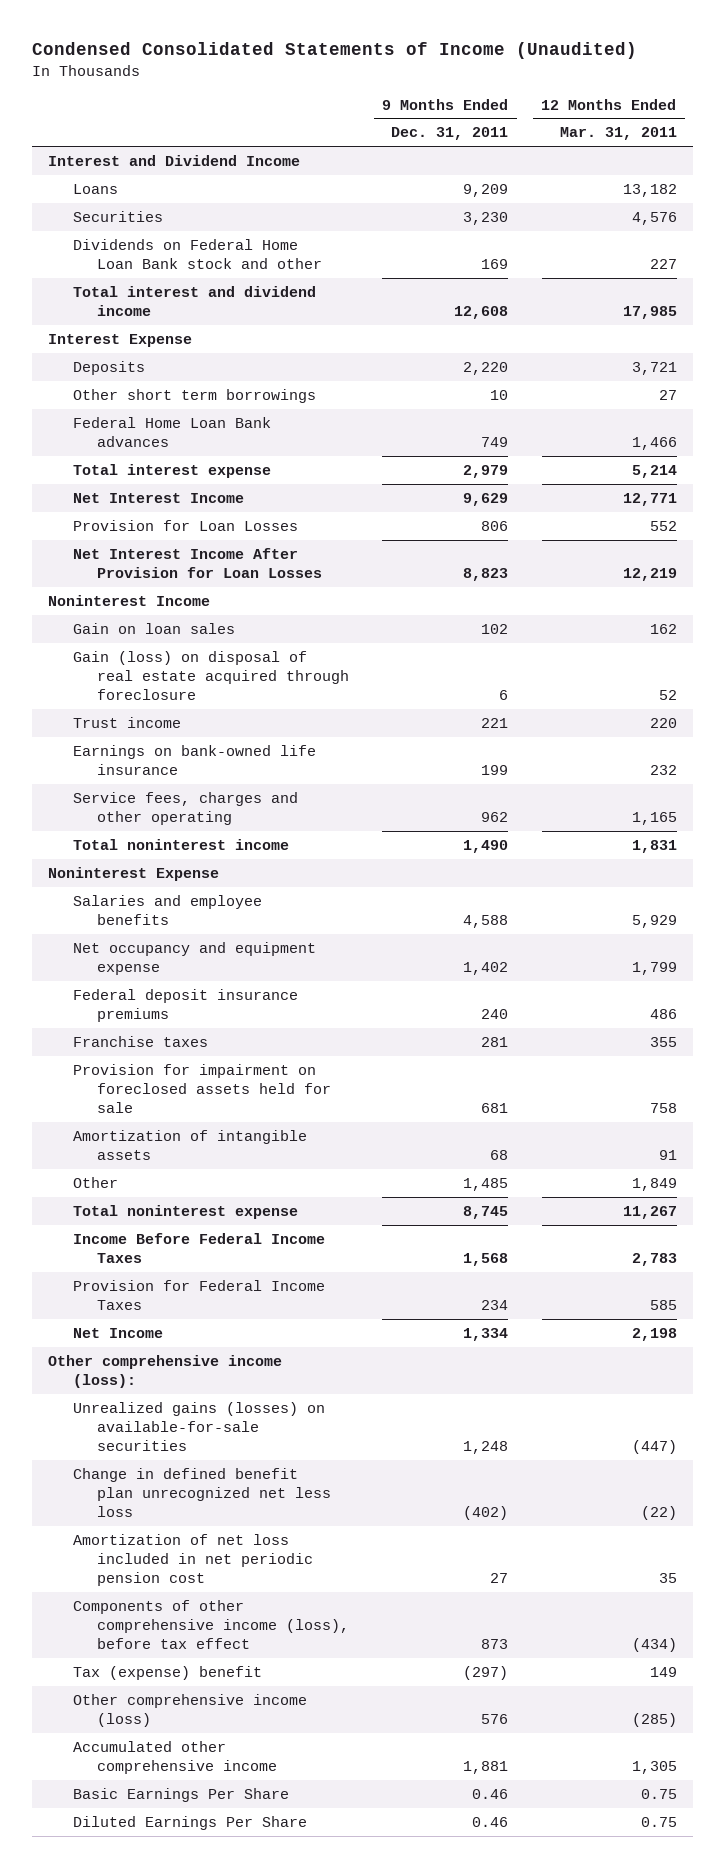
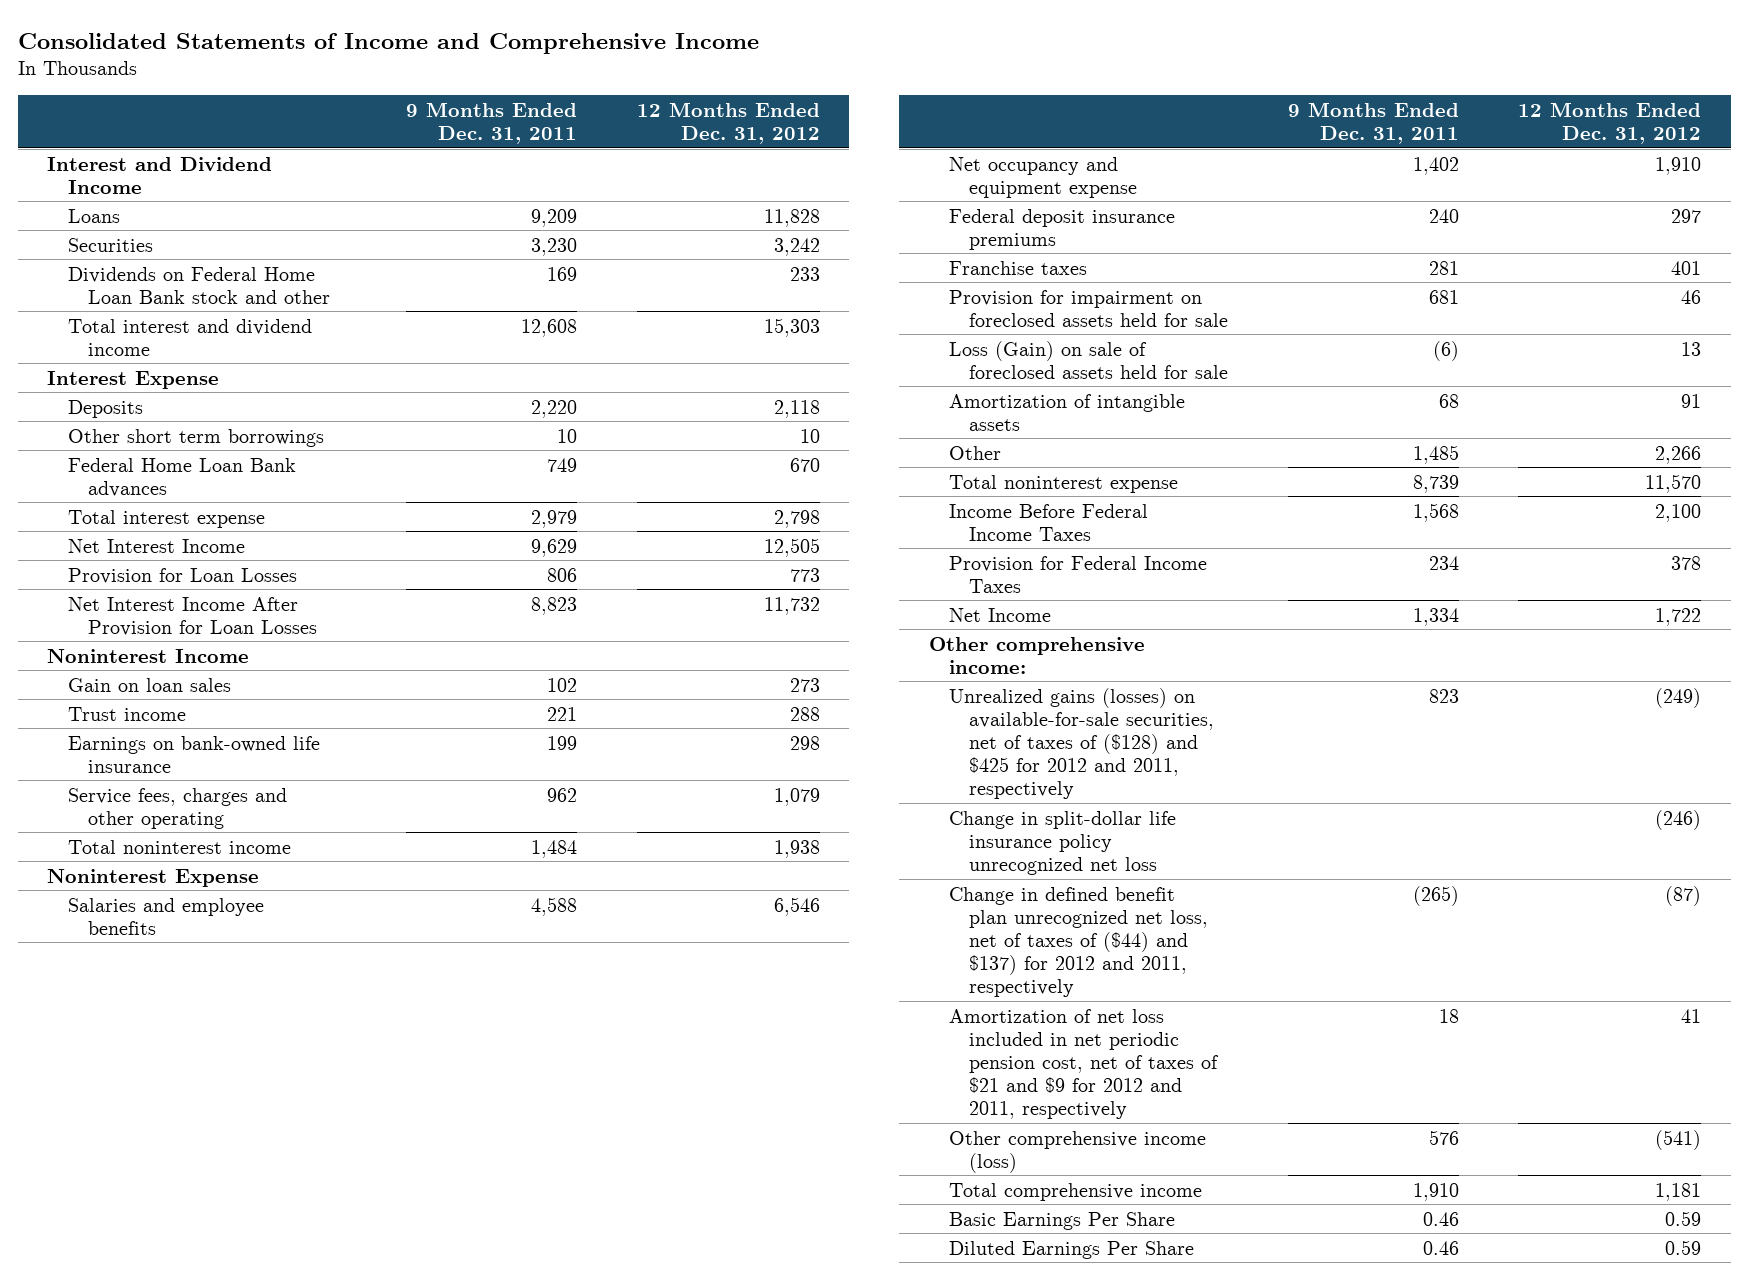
- Condensed Consolidated Statements of Income (Unaudited)
+ Consolidated Statements of Income and Comprehensive Income
- | 9 Months Ended Dec. 31, 2011 | 12 Months Ended Mar. 31, 2011
+ | 9 Months Ended Dec. 31, 2011 | 12 Months Ended Dec. 31, 2012
- Gain (loss) on disposal of real estate acquired through foreclosure | 6 | 52
- Total noninterest income | 1,490 | 1,831
+ Total noninterest income | 1,484 | 1,938
+ Loss (Gain) on sale of foreclosed assets held for sale | (6) | 13
- Total noninterest expense | 8,745 | 11,267
+ Total noninterest expense | 8,739 | 11,570
- Other comprehensive income (loss):
- Unrealized gains (losses) on available-for-sale securities | 1,248 | (447)
- Change in defined benefit plan unrecognized net less loss | (402) | (22)
- Amortization of net loss included in net periodic pension cost | 27 | 35
- Components of other comprehensive income (loss), before tax effect | 873 | (434)
- Tax (expense) benefit | (297) | 149
+ Other comprehensive income:
+ Unrealized gains (losses) on available-for-sale securities, net of taxes of ($128) and $425 for 2012 and 2011, respectively | 823 | (249)
+ Change in split-dollar life insurance policy unrecognized net loss | | (246)
+ Change in defined benefit plan unrecognized net loss, net of taxes of ($44) and $137) for 2012 and 2011, respectively | (265) | (87)
+ Amortization of net loss included in net periodic pension cost, net of taxes of $21 and $9 for 2012 and 2011, respectively | 18 | 41
- Accumulated other comprehensive income | 1,881 | 1,305
+ Total comprehensive income | 1,910 | 1,181

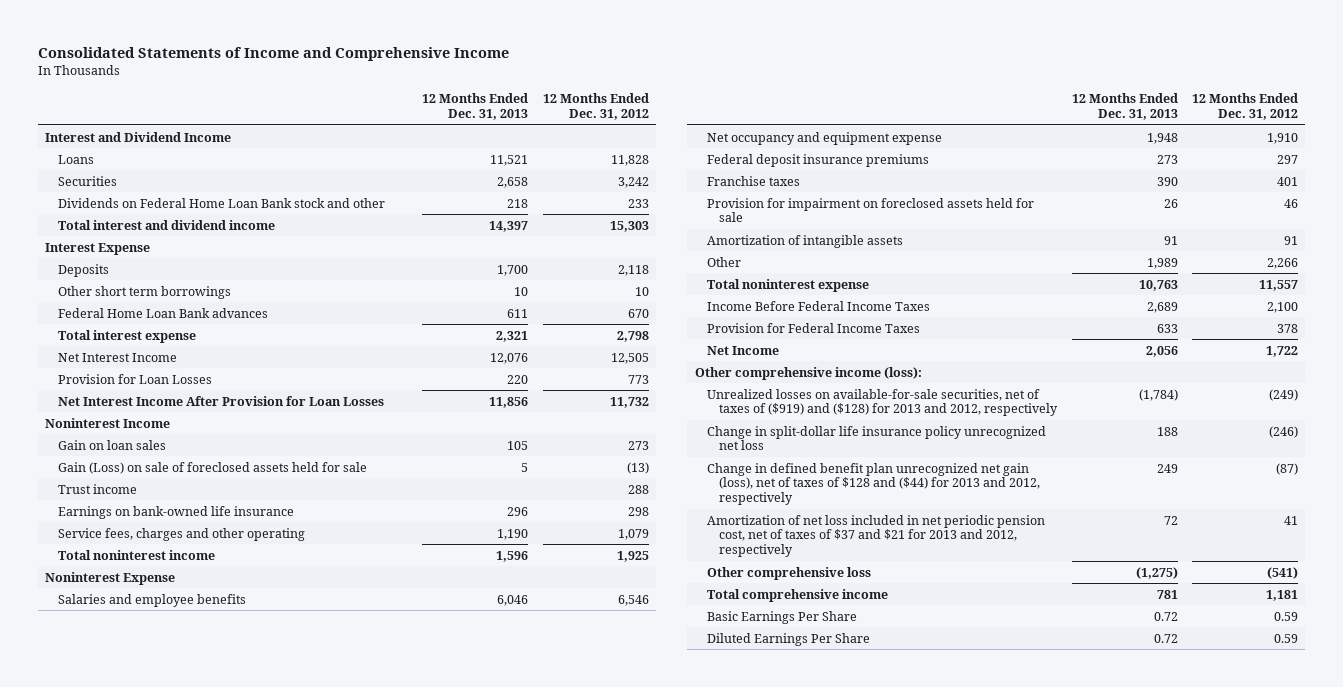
- | 9 Months Ended Dec. 31, 2011 | 12 Months Ended Dec. 31, 2012
+ | 12 Months Ended Dec. 31, 2013 | 12 Months Ended Dec. 31, 2012
+ Gain (Loss) on sale of foreclosed assets held for sale | 5 | (13)
- Total noninterest income | 1,484 | 1,938
+ Total noninterest income | 1,596 | 1,925
- Loss (Gain) on sale of foreclosed assets held for sale | (6) | 13
- Total noninterest expense | 8,739 | 11,570
+ Total noninterest expense | 10,763 | 11,557
- Other comprehensive income:
- Unrealized gains (losses) on available-for-sale securities, net of taxes of ($128) and $425 for 2012 and 2011, respectively | 823 | (249)
+ Other comprehensive income (loss):
+ Unrealized losses on available-for-sale securities, net of taxes of ($919) and ($128) for 2013 and 2012, respectively | (1,784) | (249)
- Change in defined benefit plan unrecognized net loss, net of taxes of ($44) and $137) for 2012 and 2011, respectively | (265) | (87)
- Amortization of net loss included in net periodic pension cost, net of taxes of $21 and $9 for 2012 and 2011, respectively | 18 | 41
- Other comprehensive income (loss) | 576 | (541)
+ Change in defined benefit plan unrecognized net gain (loss), net of taxes of $128 and ($44) for 2013 and 2012, respectively | 249 | (87)
+ Amortization of net loss included in net periodic pension cost, net of taxes of $37 and $21 for 2013 and 2012, respectively | 72 | 41
+ Other comprehensive loss | (1,275) | (541)

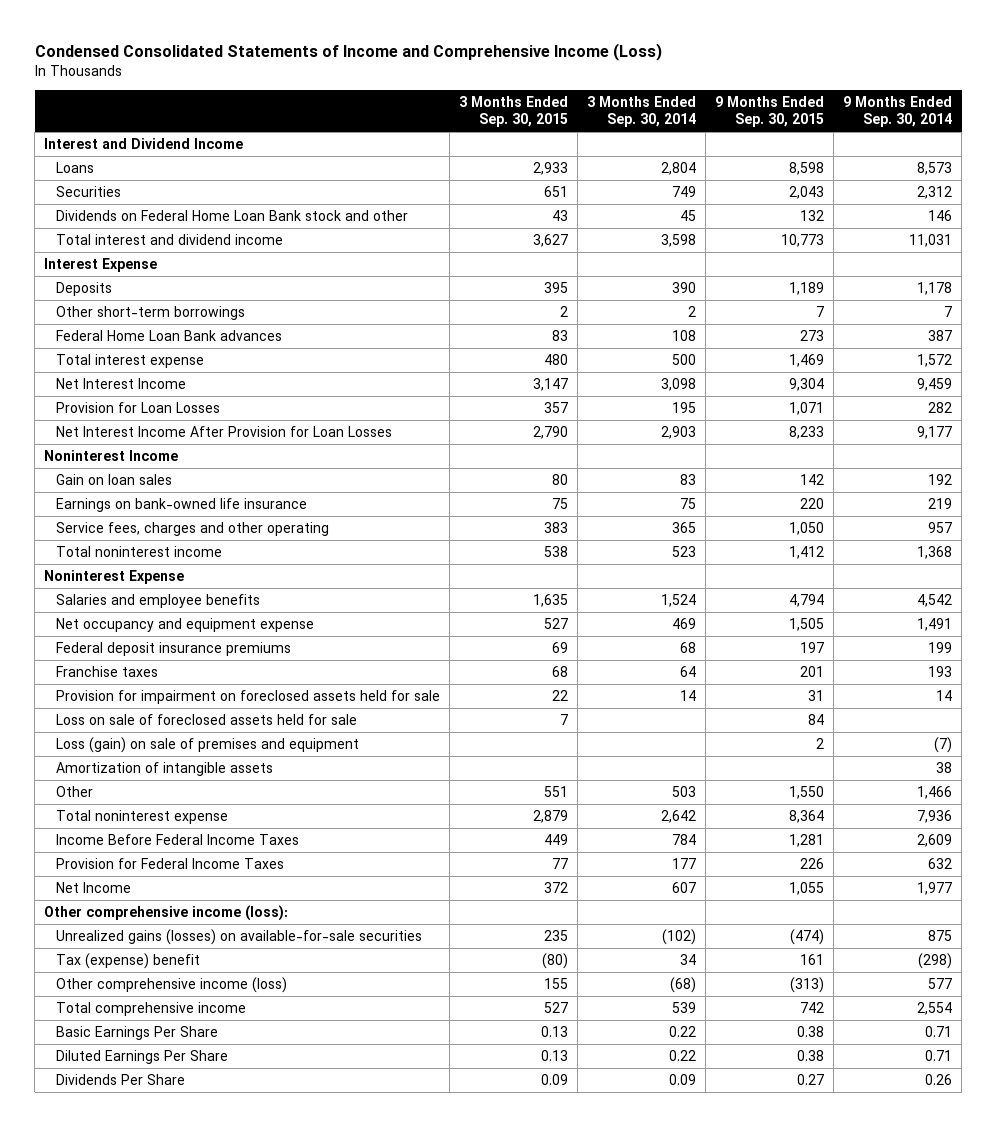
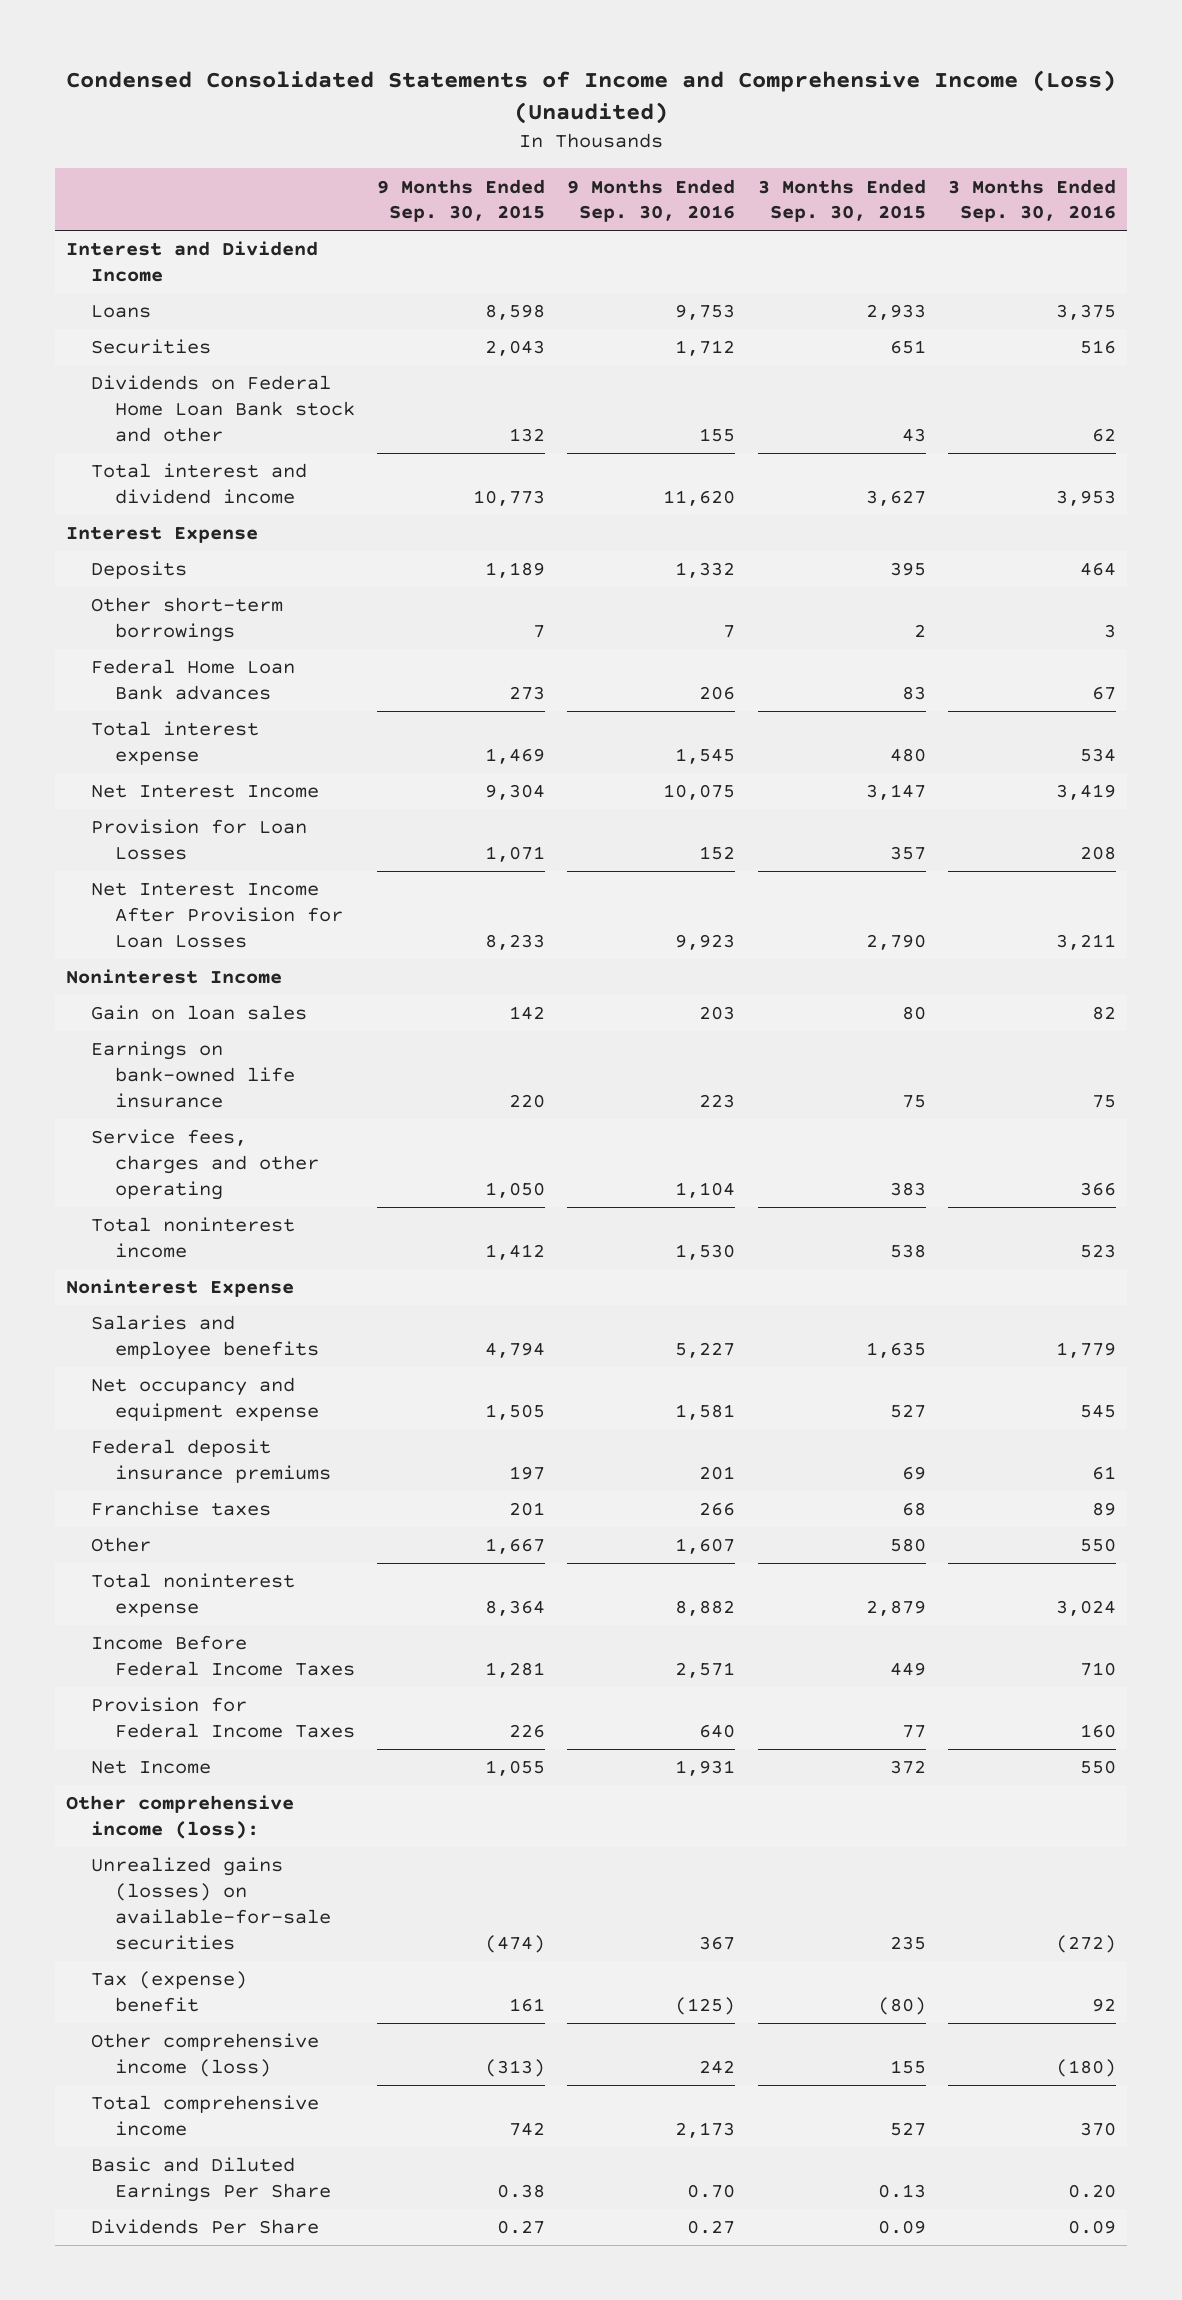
- Condensed Consolidated Statements of Income and Comprehensive Income (Loss)
+ Condensed Consolidated Statements of Income and Comprehensive Income (Loss) (Unaudited)
- | 3 Months Ended Sep. 30, 2015 | 3 Months Ended Sep. 30, 2014 | 9 Months Ended Sep. 30, 2015 | 9 Months Ended Sep. 30, 2014
+ | 9 Months Ended Sep. 30, 2015 | 9 Months Ended Sep. 30, 2016 | 3 Months Ended Sep. 30, 2015 | 3 Months Ended Sep. 30, 2016
- Provision for impairment on foreclosed assets held for sale | 22 | 14 | 31 | 14
- Loss on sale of foreclosed assets held for sale | 7 | | 84 |
- Loss (gain) on sale of premises and equipment | | | 2 | (7)
- Amortization of intangible assets | | | | 38
- Other | 551 | 503 | 1,550 | 1,466
+ Other | 1,667 | 1,607 | 580 | 550
- Basic Earnings Per Share | 0.13 | 0.22 | 0.38 | 0.71
- Diluted Earnings Per Share | 0.13 | 0.22 | 0.38 | 0.71
+ Basic and Diluted Earnings Per Share | 0.38 | 0.70 | 0.13 | 0.20

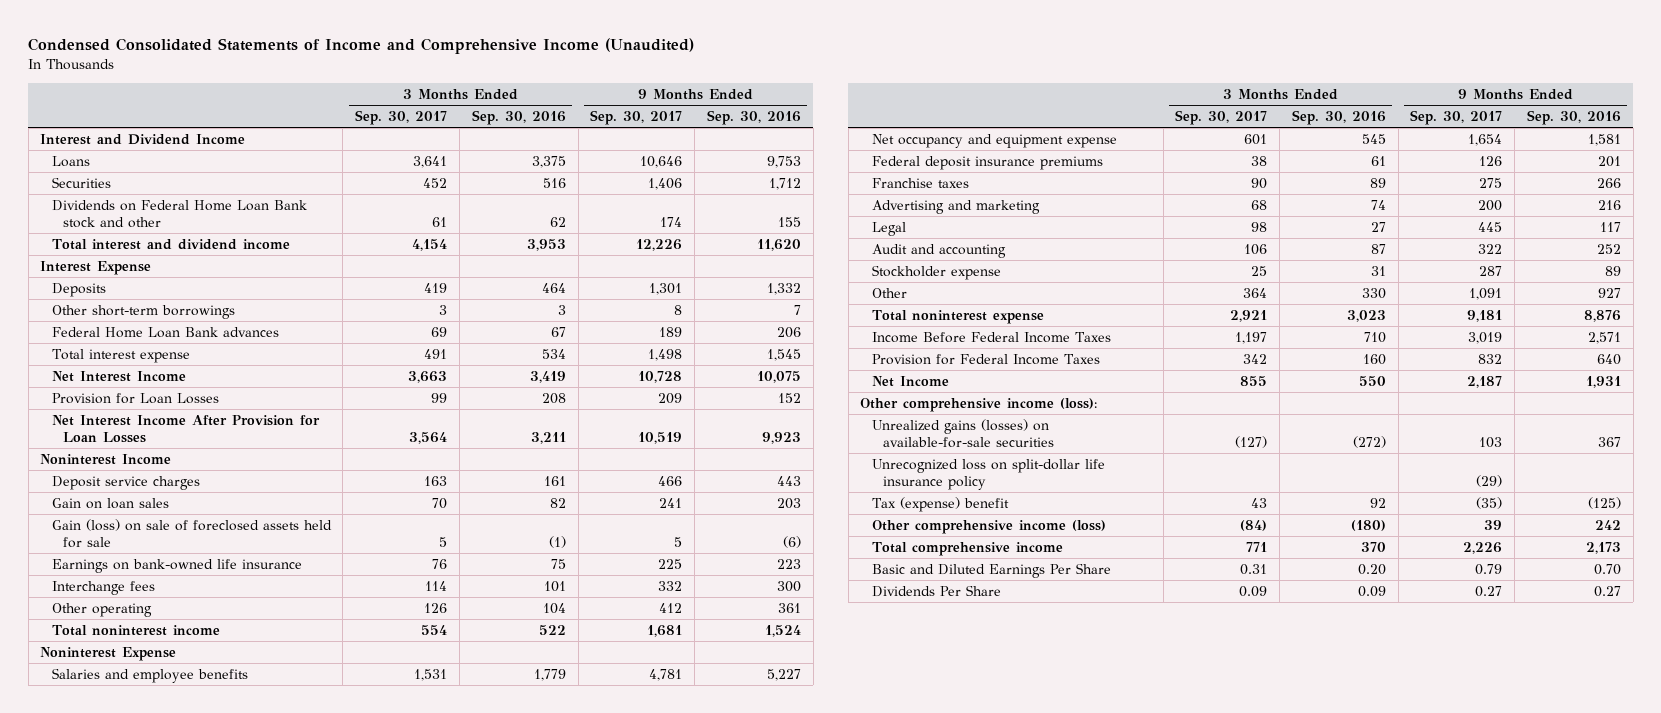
- Condensed Consolidated Statements of Income and Comprehensive Income (Loss) (Unaudited)
+ Condensed Consolidated Statements of Income and Comprehensive Income (Unaudited)
- | 9 Months Ended Sep. 30, 2015 | 9 Months Ended Sep. 30, 2016 | 3 Months Ended Sep. 30, 2015 | 3 Months Ended Sep. 30, 2016
+ | 3 Months Ended Sep. 30, 2017 | 3 Months Ended Sep. 30, 2016 | 9 Months Ended Sep. 30, 2017 | 9 Months Ended Sep. 30, 2016
+ Deposit service charges | 163 | 161 | 466 | 443
+ Gain (loss) on sale of foreclosed assets held for sale | 5 | (1) | 5 | (6)
- Service fees, charges and other operating | 1,050 | 1,104 | 383 | 366
- Total noninterest income | 1,412 | 1,530 | 538 | 523
+ Interchange fees | 114 | 101 | 332 | 300
+ Other operating | 126 | 104 | 412 | 361
+ Total noninterest income | 554 | 522 | 1,681 | 1,524
- Other | 1,667 | 1,607 | 580 | 550
- Total noninterest expense | 8,364 | 8,882 | 2,879 | 3,024
+ Advertising and marketing | 68 | 74 | 200 | 216
+ Legal | 98 | 27 | 445 | 117
+ Audit and accounting | 106 | 87 | 322 | 252
+ Stockholder expense | 25 | 31 | 287 | 89
+ Other | 364 | 330 | 1,091 | 927
+ Total noninterest expense | 2,921 | 3,023 | 9,181 | 8,876
+ Unrecognized loss on split-dollar life insurance policy | | | (29) |

